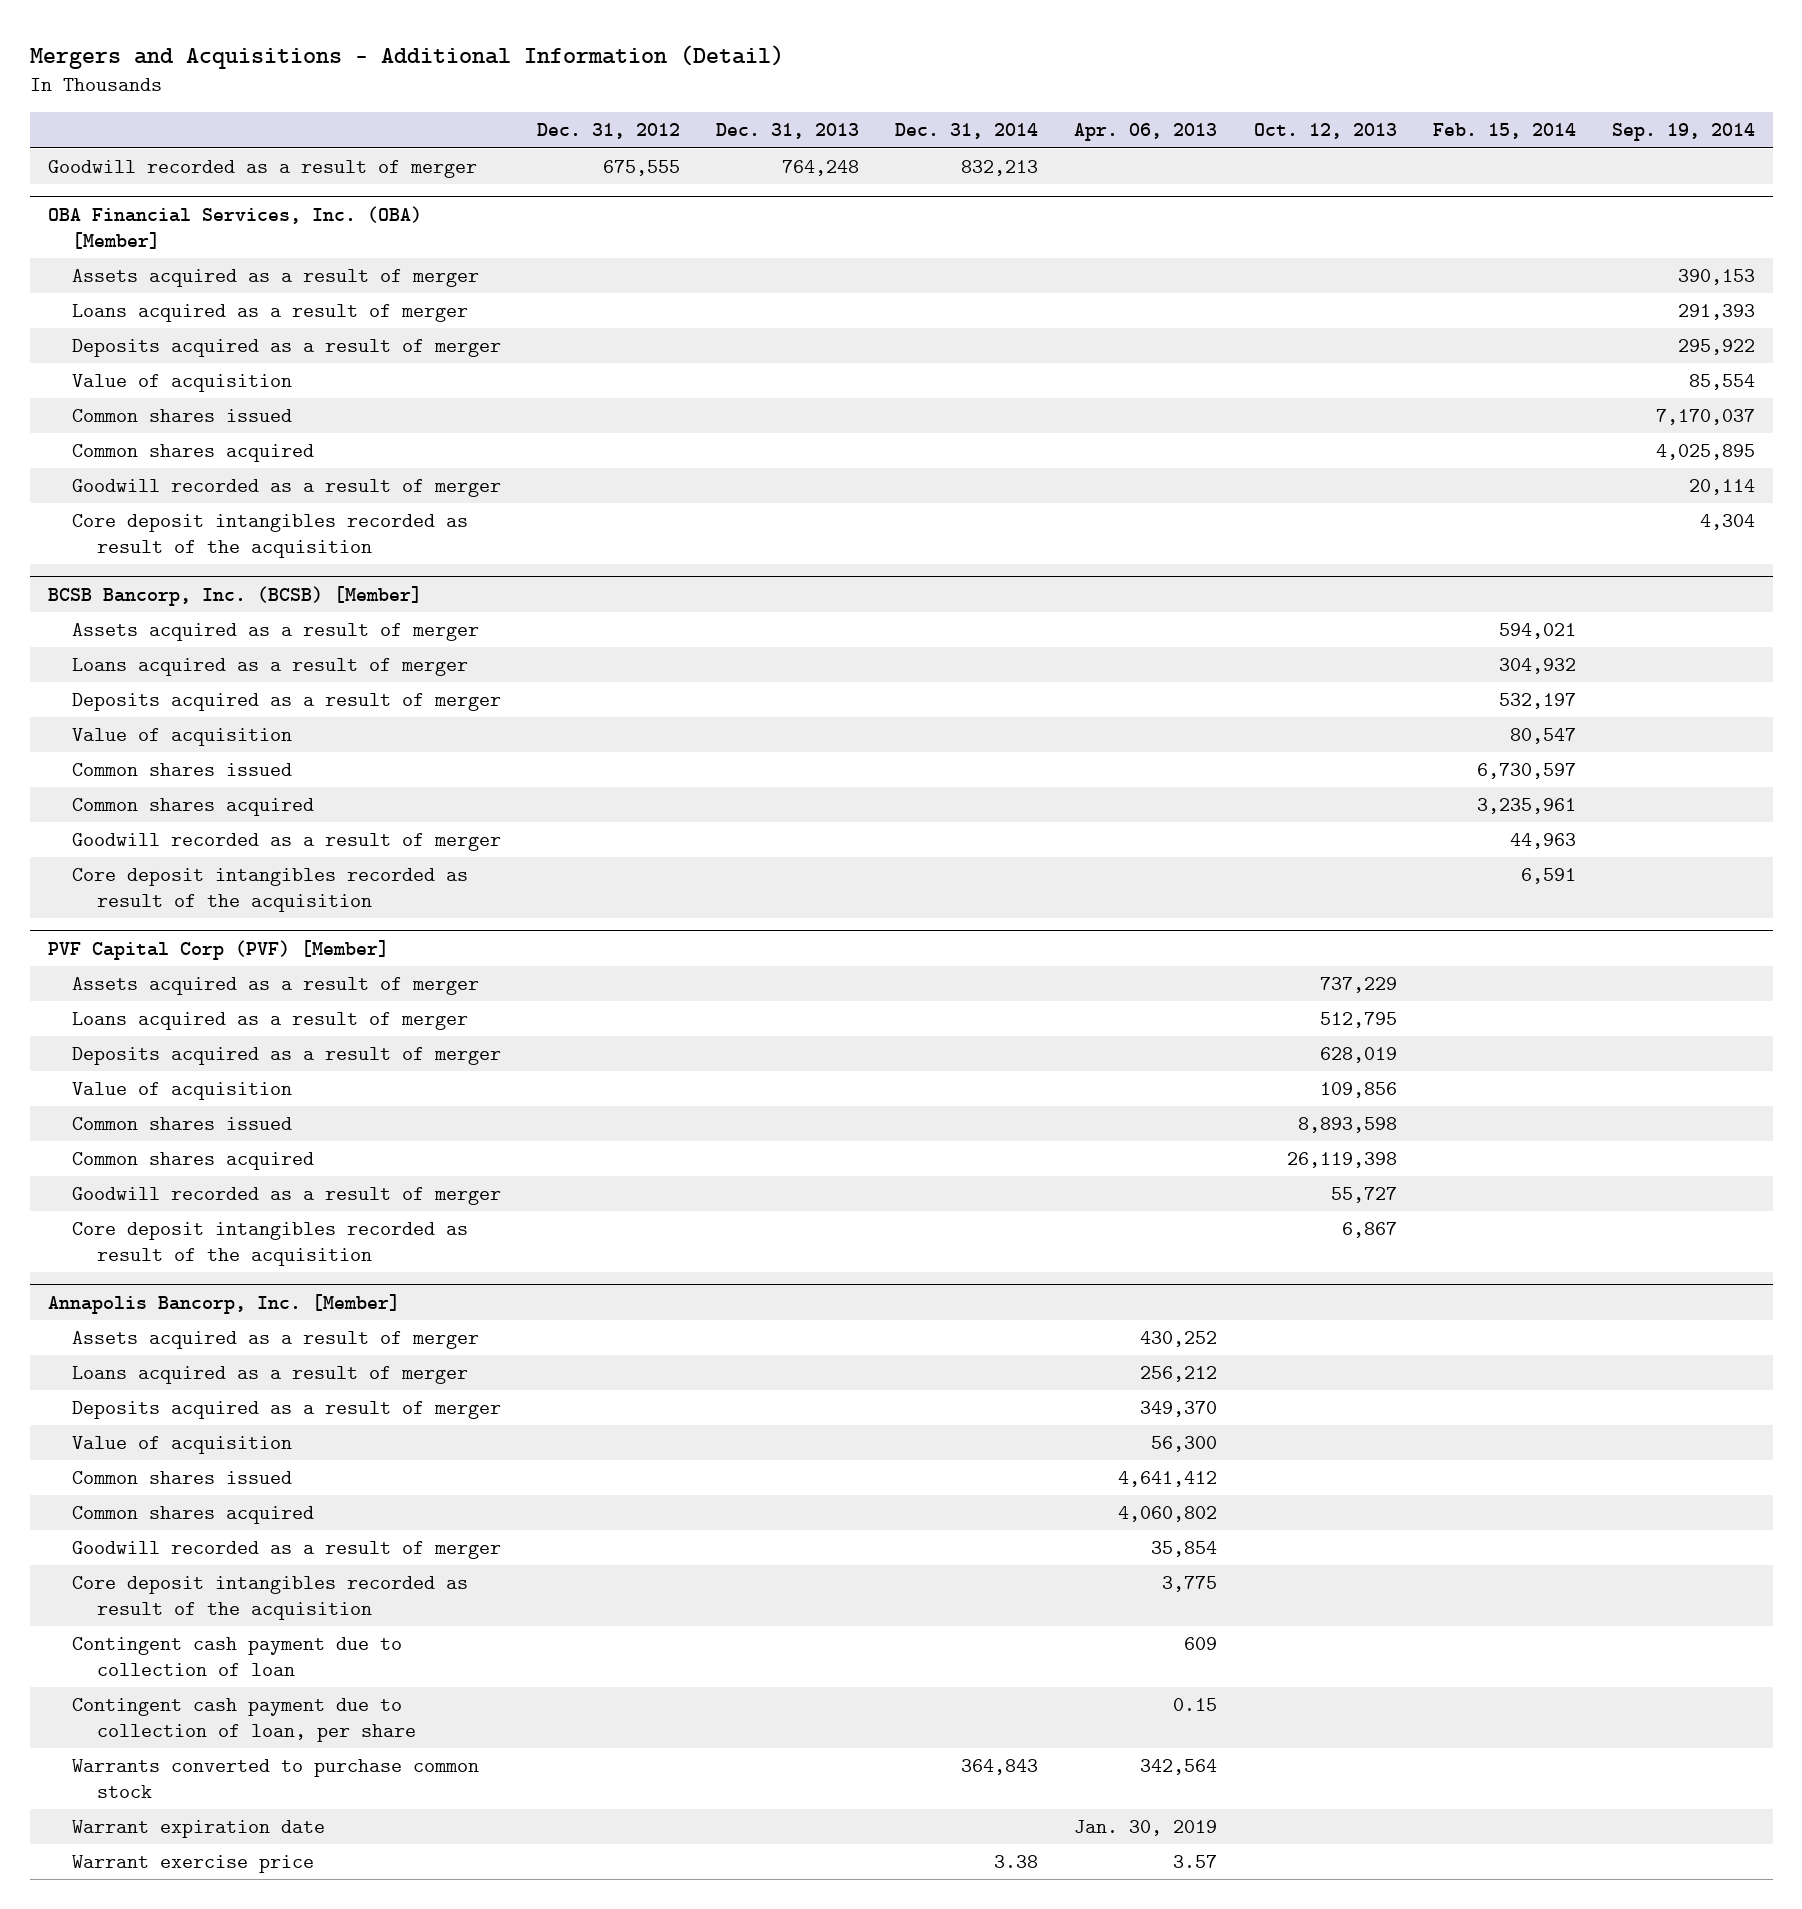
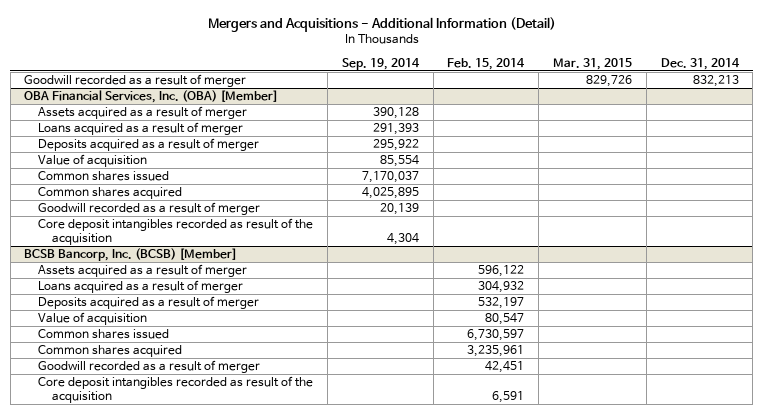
- | Dec. 31, 2012 | Dec. 31, 2013 | Dec. 31, 2014 | Apr. 06, 2013 | Oct. 12, 2013 | Feb. 15, 2014 | Sep. 19, 2014
+ | Sep. 19, 2014 | Feb. 15, 2014 | Mar. 31, 2015 | Dec. 31, 2014
@ OBA Financial Services, Inc. (OBA) [Member]
- Assets acquired as a result of merger | | | | | | | 390,153
+ Assets acquired as a result of merger | 390,128 | | |
- Goodwill recorded as a result of merger | | | | | | | 20,114
+ Goodwill recorded as a result of merger | 20,139 | | |
@ BCSB Bancorp, Inc. (BCSB) [Member]
- Assets acquired as a result of merger | | | | | | 594,021 |
+ Assets acquired as a result of merger | | 596,122 | |
- Goodwill recorded as a result of merger | | | | | | 44,963 |
+ Goodwill recorded as a result of merger | | 42,451 | |
- PVF Capital Corp (PVF) [Member]
- Assets acquired as a result of merger | | | | | 737,229 | |
- Loans acquired as a result of merger | | | | | 512,795 | |
- Deposits acquired as a result of merger | | | | | 628,019 | |
- Value of acquisition | | | | | 109,856 | |
- Common shares issued | | | | | 8,893,598 | |
- Common shares acquired | | | | | 26,119,398 | |
- Goodwill recorded as a result of merger | | | | | 55,727 | |
- Core deposit intangibles recorded as result of the acquisition | | | | | 6,867 | |
- Annapolis Bancorp, Inc. [Member]
- Assets acquired as a result of merger | | | | 430,252 | | |
- Loans acquired as a result of merger | | | | 256,212 | | |
- Deposits acquired as a result of merger | | | | 349,370 | | |
- Value of acquisition | | | | 56,300 | | |
- Common shares issued | | | | 4,641,412 | | |
- Common shares acquired | | | | 4,060,802 | | |
- Goodwill recorded as a result of merger | | | | 35,854 | | |
- Core deposit intangibles recorded as result of the acquisition | | | | 3,775 | | |
- Contingent cash payment due to collection of loan | | | | 609 | | |
- Contingent cash payment due to collection of loan, per share | | | | 0.15 | | |
- Warrants converted to purchase common stock | | | 364,843 | 342,564 | | |
- Warrant expiration date | | | | Jan. 30, 2019 | | |
- Warrant exercise price | | | 3.38 | 3.57 | | |

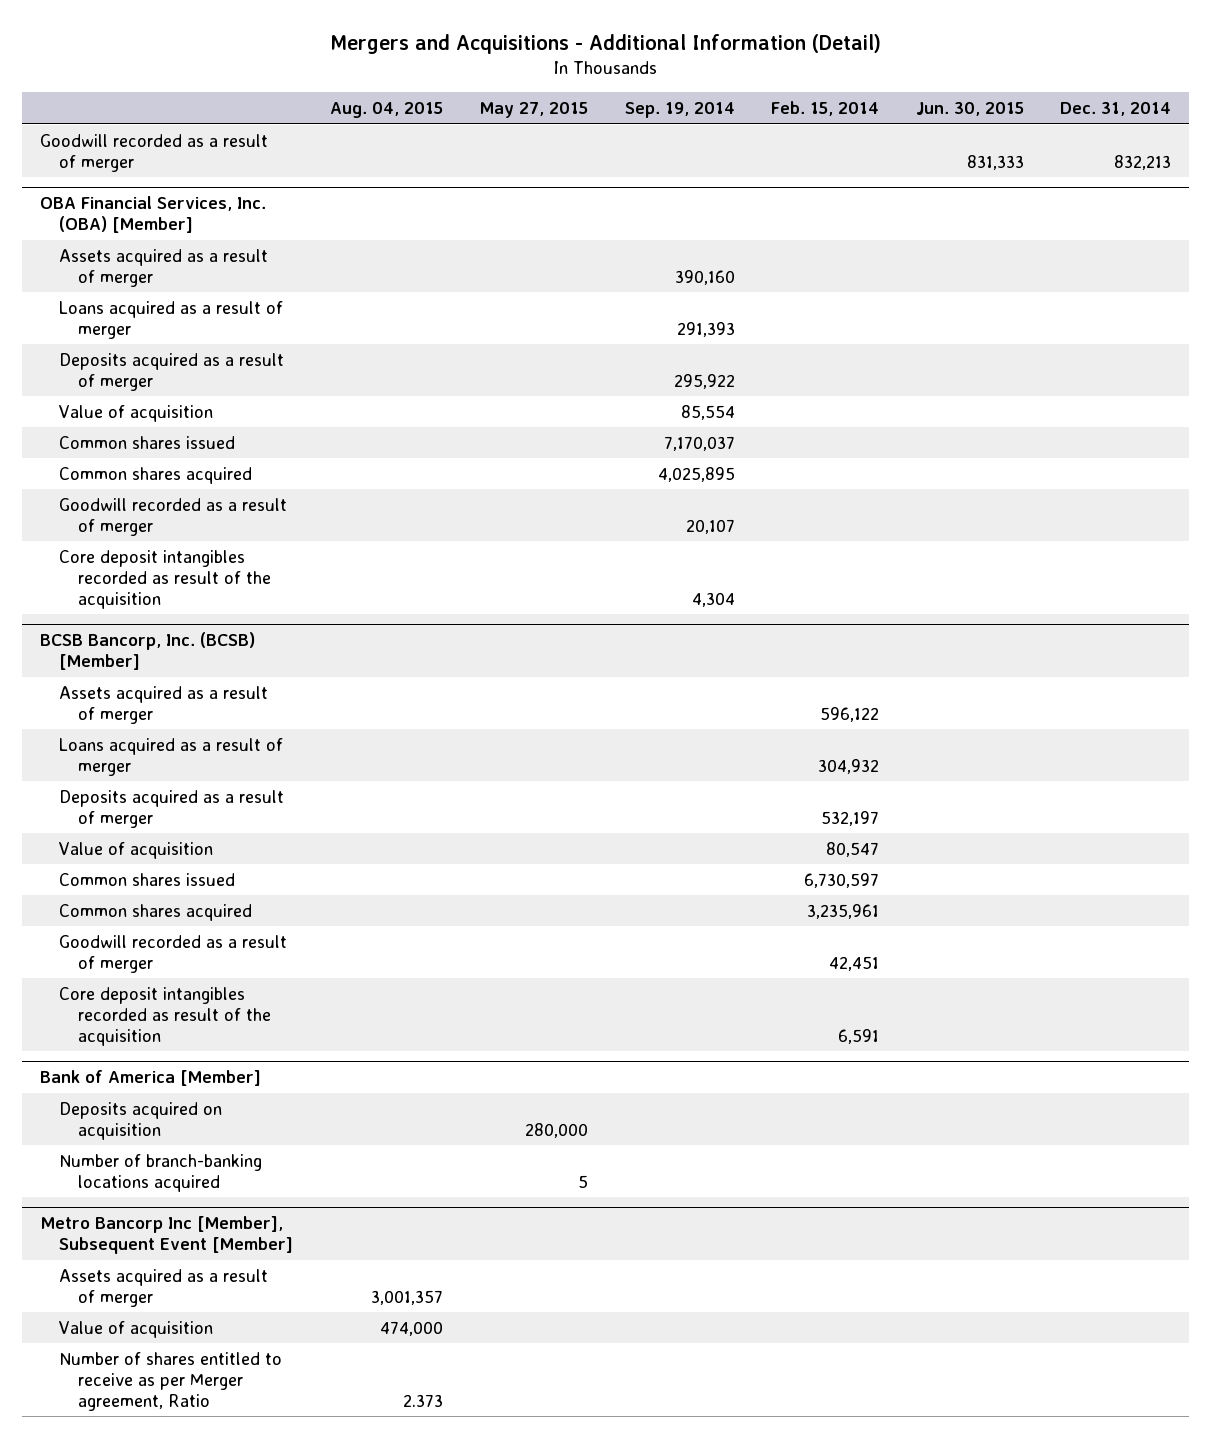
- | Sep. 19, 2014 | Feb. 15, 2014 | Mar. 31, 2015 | Dec. 31, 2014
+ | Aug. 04, 2015 | May 27, 2015 | Sep. 19, 2014 | Feb. 15, 2014 | Jun. 30, 2015 | Dec. 31, 2014
@ OBA Financial Services, Inc. (OBA) [Member]
- Assets acquired as a result of merger | 390,128 | | |
+ Assets acquired as a result of merger | | | 390,160 | | |
- Goodwill recorded as a result of merger | 20,139 | | |
+ Goodwill recorded as a result of merger | | | 20,107 | | |
+ Bank of America [Member]
+ Deposits acquired on acquisition | | 280,000 | | | |
+ Number of branch-banking locations acquired | | 5 | | | |
+ Metro Bancorp Inc [Member], Subsequent Event [Member]
+ Assets acquired as a result of merger | 3,001,357 | | | | |
+ Value of acquisition | 474,000 | | | | |
+ Number of shares entitled to receive as per Merger agreement, Ratio | 2.373 | | | | |

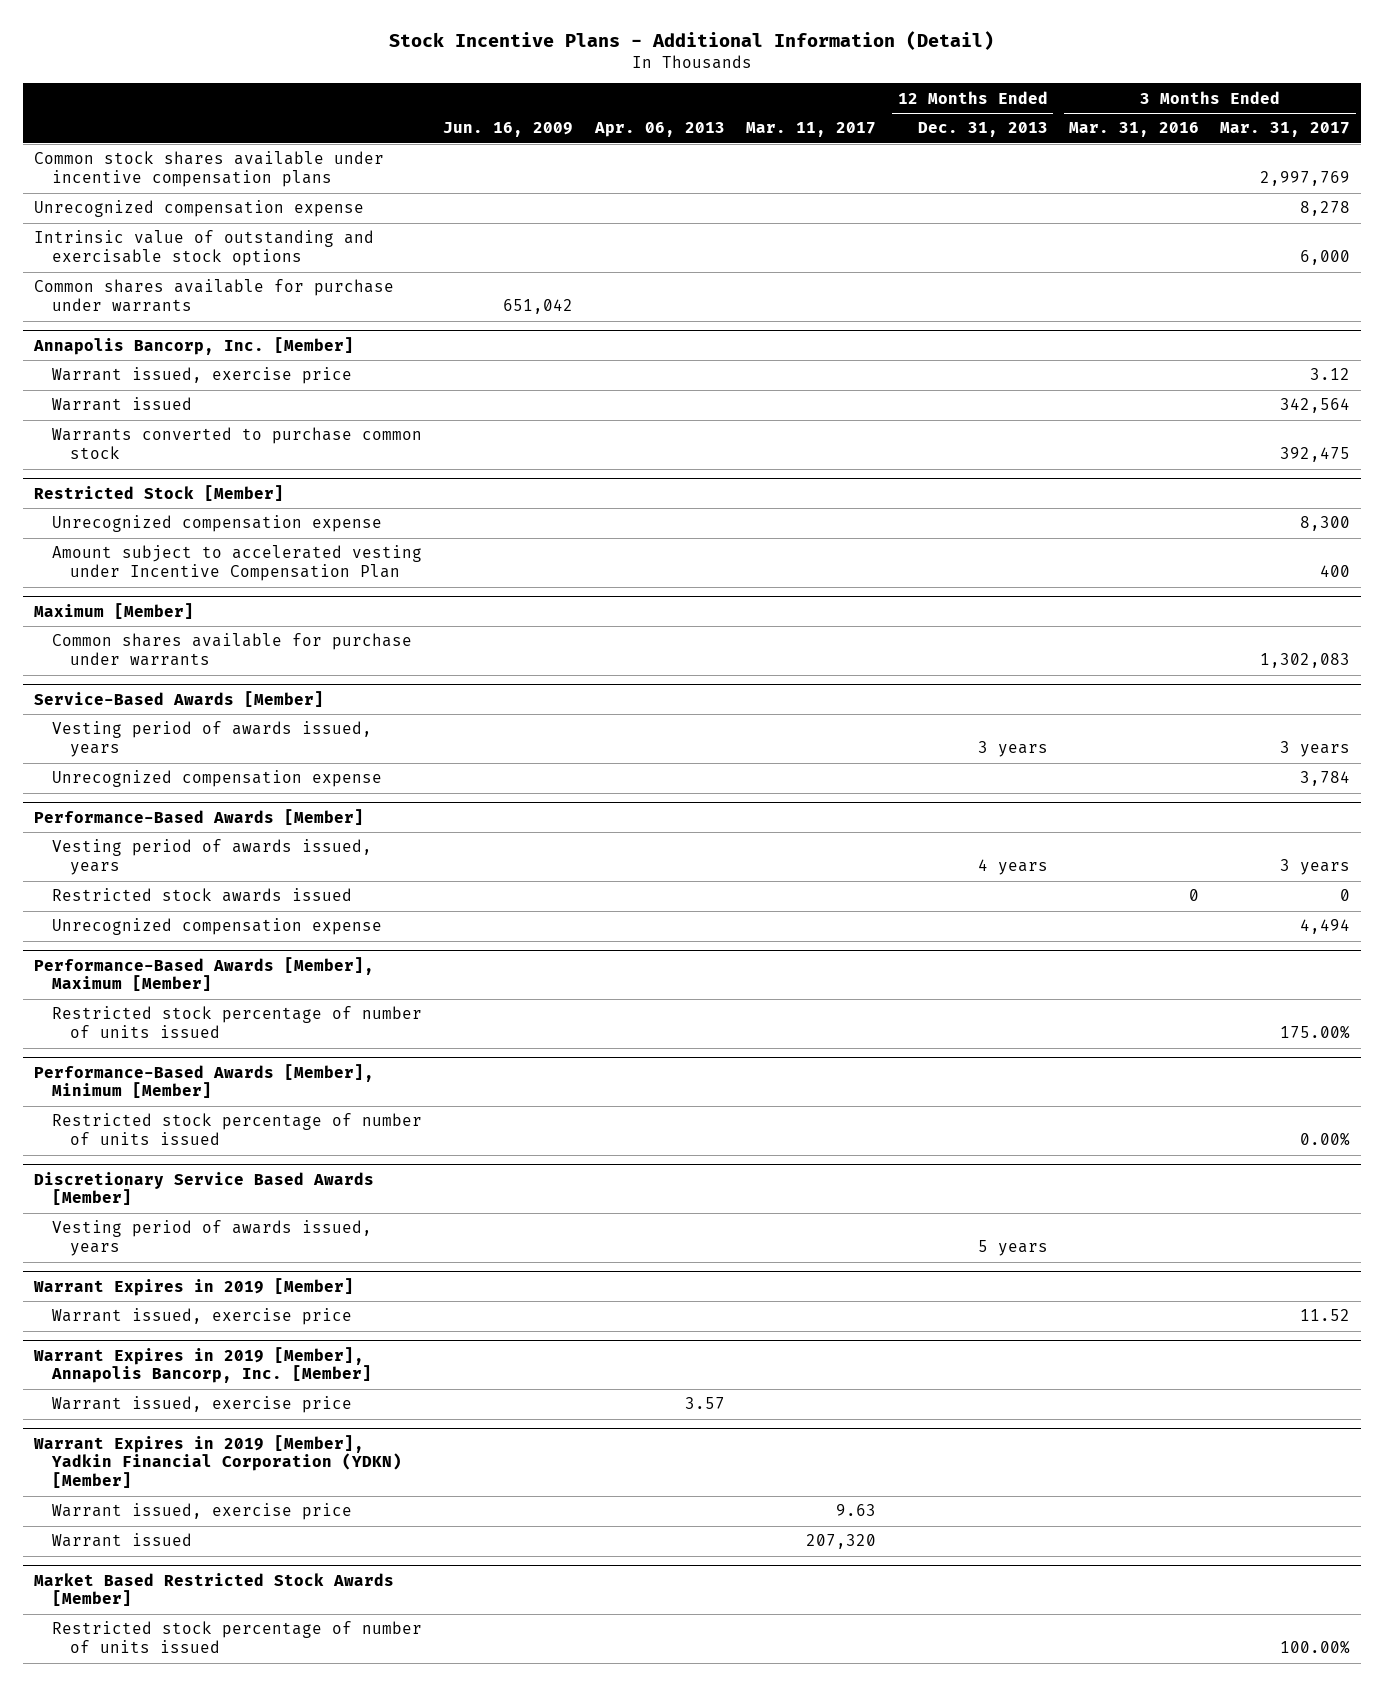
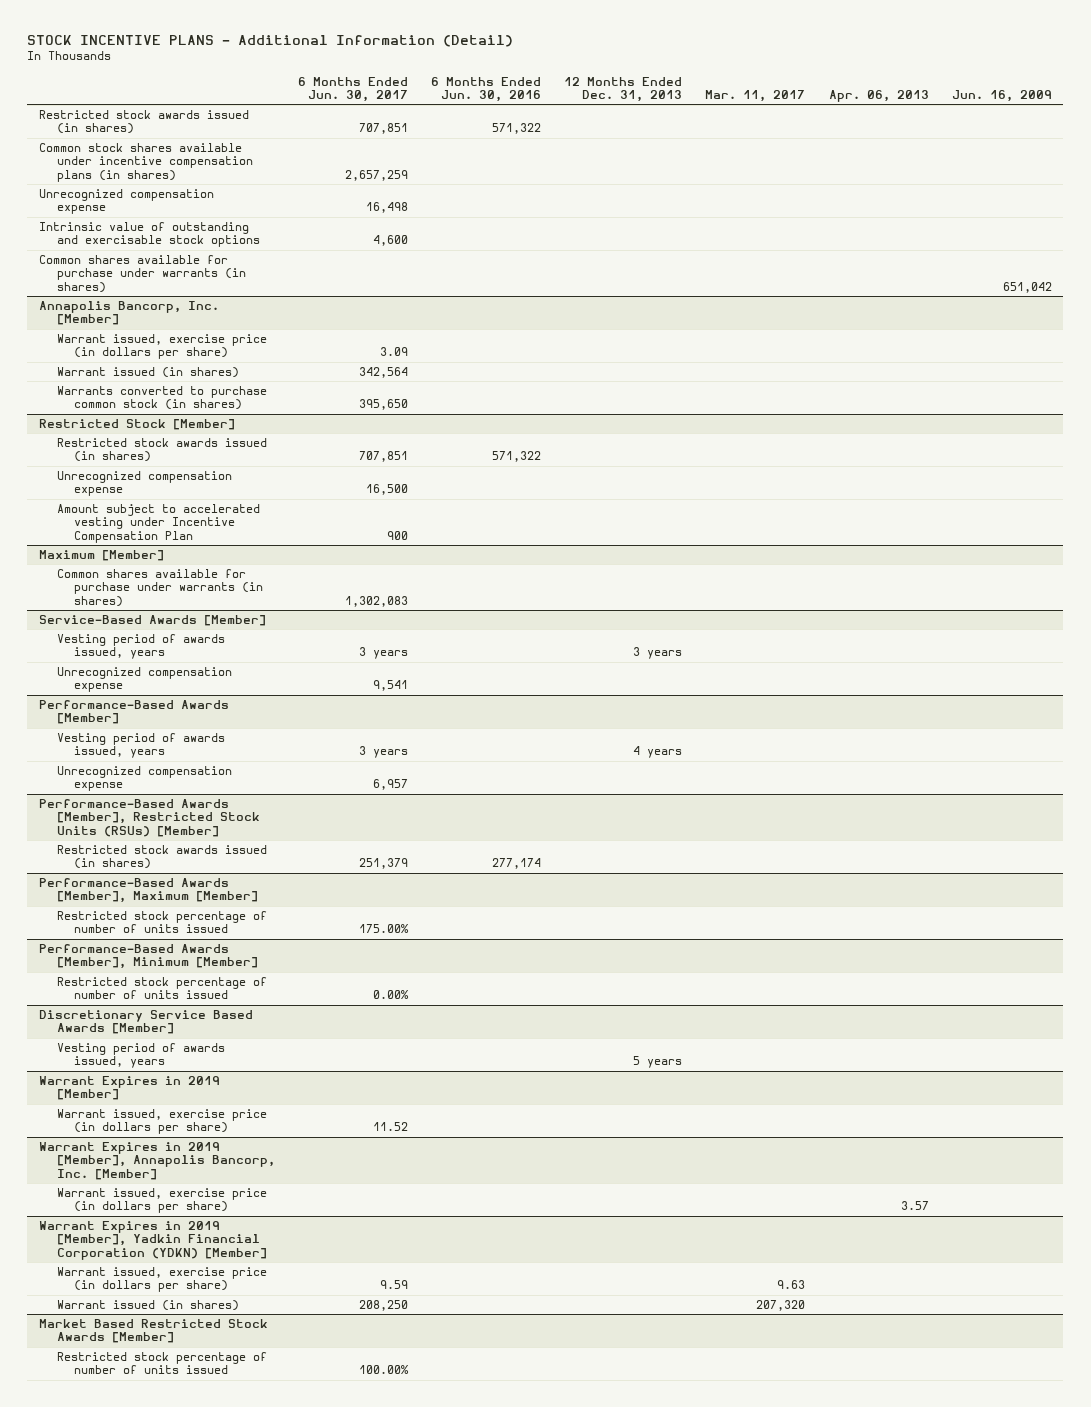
- Stock Incentive Plans - Additional Information (Detail)
+ STOCK INCENTIVE PLANS - Additional Information (Detail)
- | Jun. 16, 2009 | Apr. 06, 2013 | Mar. 11, 2017 | 12 Months Ended Dec. 31, 2013 | 3 Months Ended Mar. 31, 2016 | 3 Months Ended Mar. 31, 2017
+ | 6 Months Ended Jun. 30, 2017 | 6 Months Ended Jun. 30, 2016 | 12 Months Ended Dec. 31, 2013 | Mar. 11, 2017 | Apr. 06, 2013 | Jun. 16, 2009
- Common stock shares available under incentive compensation plans | | | | | | 2,997,769
+ Restricted stock awards issued (in shares) | 707,851 | 571,322 | | | |
+ Common stock shares available under incentive compensation plans (in shares) | 2,657,259 | | | | |
- Common shares available for purchase under warrants | 651,042 | | | | |
+ Common shares available for purchase under warrants (in shares) | | | | | | 651,042
@ Annapolis Bancorp, Inc. [Member]
- Warrant issued, exercise price | | | | | | 3.12
- Warrant issued | | | | | | 342,564
- Warrants converted to purchase common stock | | | | | | 392,475
+ Warrant issued, exercise price (in dollars per share) | 3.09 | | | | |
+ Warrant issued (in shares) | 342,564 | | | | |
+ Warrants converted to purchase common stock (in shares) | 395,650 | | | | |
@ Restricted Stock [Member]
+ Restricted stock awards issued (in shares) | 707,851 | 571,322 | | | |
@ Maximum [Member]
- Common shares available for purchase under warrants | | | | | | 1,302,083
+ Common shares available for purchase under warrants (in shares) | 1,302,083 | | | | |
@ Performance-Based Awards [Member]
- Restricted stock awards issued | | | | | 0 | 0
+ Performance-Based Awards [Member], Restricted Stock Units (RSUs) [Member]
+ Restricted stock awards issued (in shares) | 251,379 | 277,174 | | | |
@ Warrant Expires in 2019 [Member]
- Warrant issued, exercise price | | | | | | 11.52
+ Warrant issued, exercise price (in dollars per share) | 11.52 | | | | |
@ Warrant Expires in 2019 [Member], Annapolis Bancorp, Inc. [Member]
- Warrant issued, exercise price | | 3.57 | | | |
+ Warrant issued, exercise price (in dollars per share) | | | | | 3.57 |
@ Warrant Expires in 2019 [Member], Yadkin Financial Corporation (YDKN) [Member]
- Warrant issued, exercise price | | | 9.63 | | |
- Warrant issued | | | 207,320 | | |
+ Warrant issued, exercise price (in dollars per share) | 9.59 | | | 9.63 | |
+ Warrant issued (in shares) | 208,250 | | | 207,320 | |

